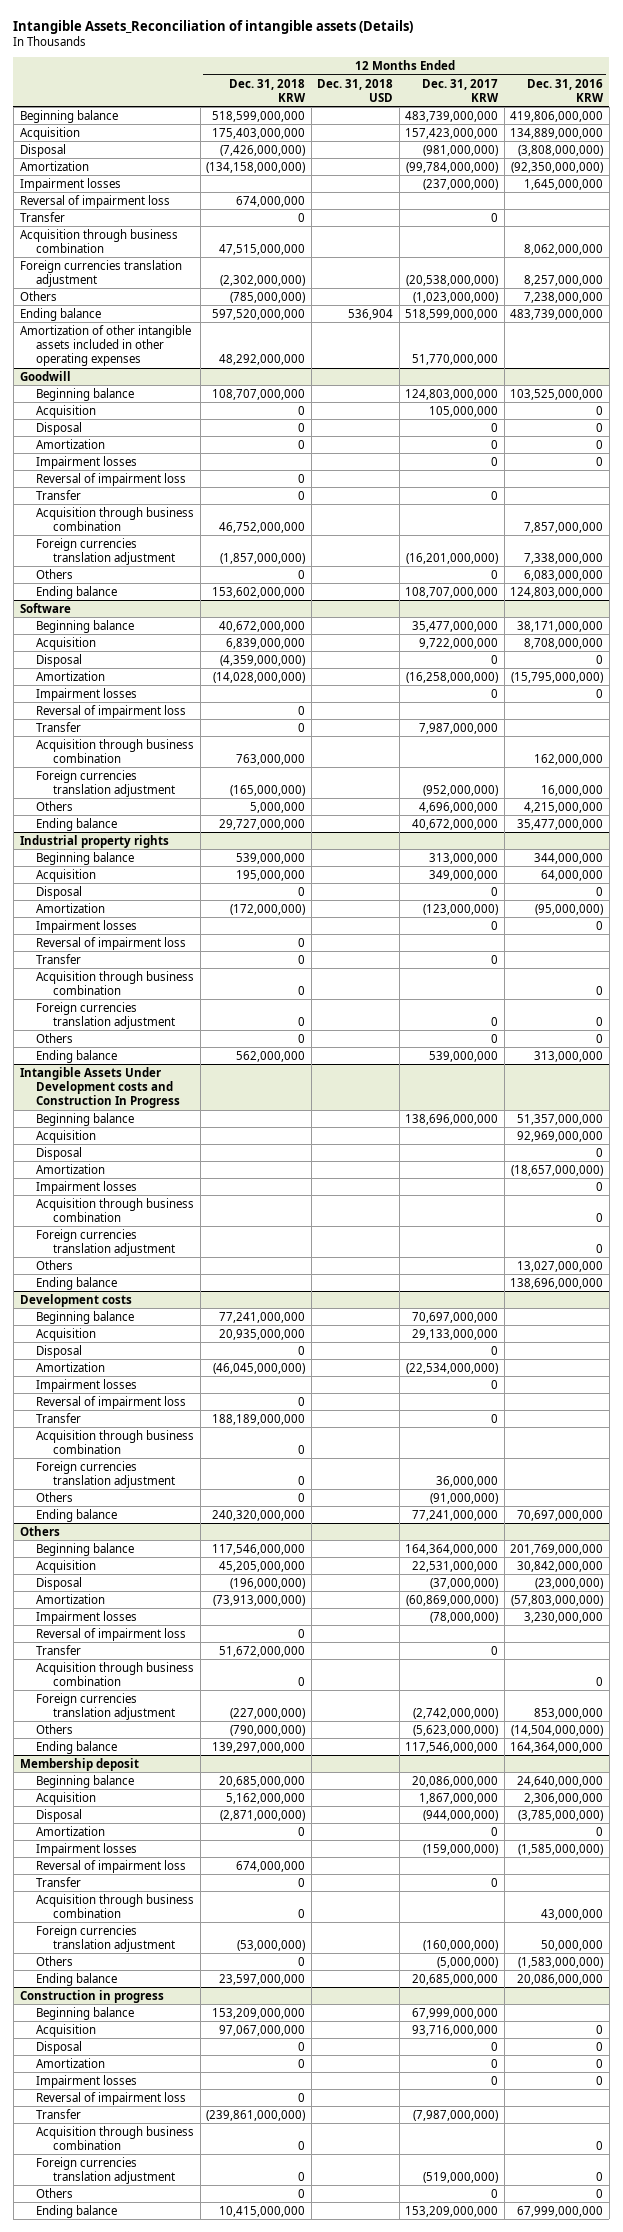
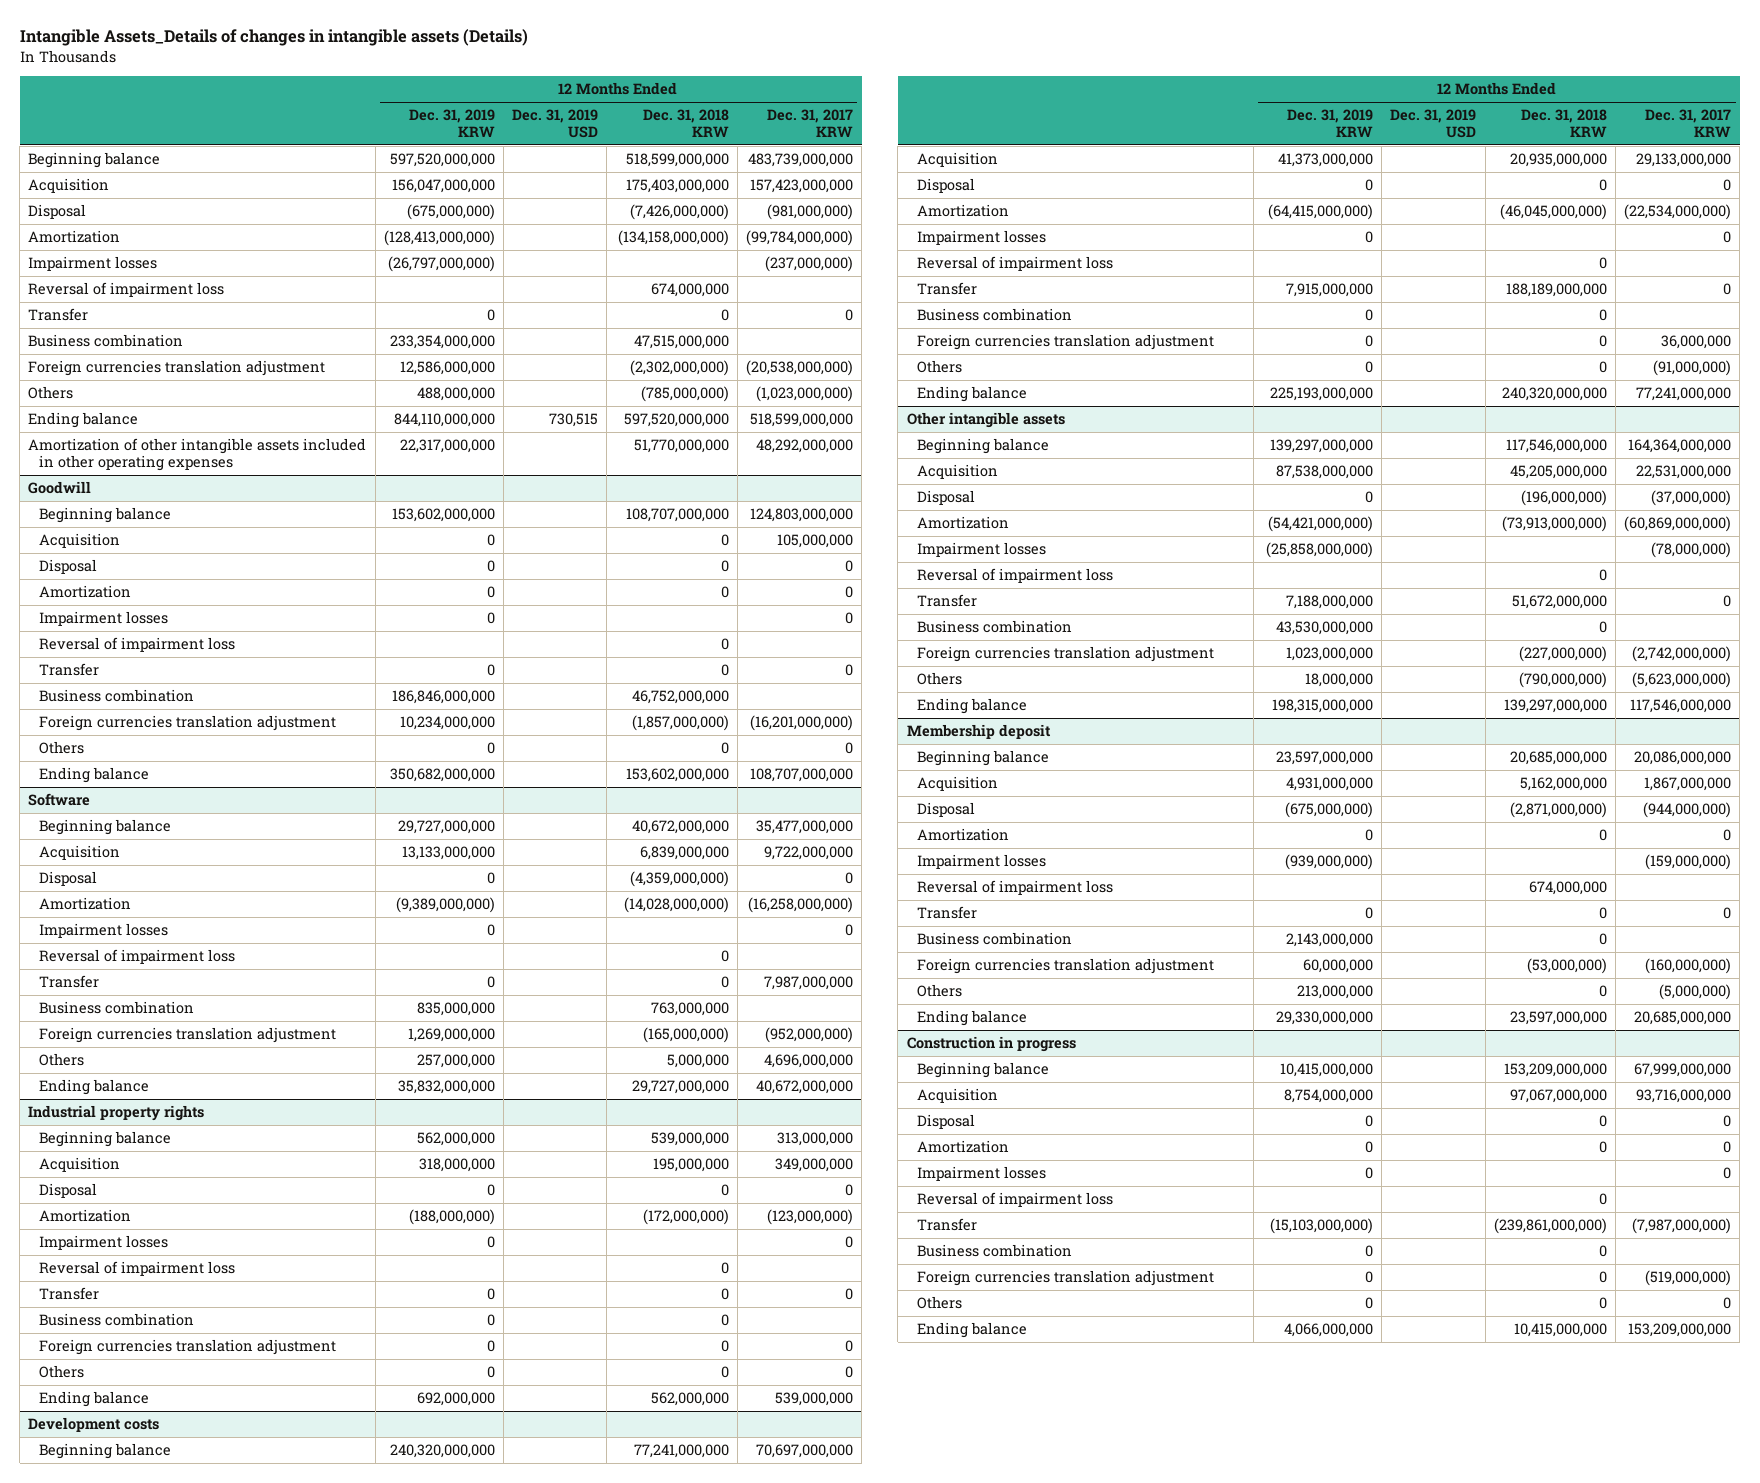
- Intangible Assets_Reconciliation of intangible assets (Details)
+ Intangible Assets_Details of changes in intangible assets (Details)
- | 12 Months Ended Dec. 31, 2018 KRW | 12 Months Ended Dec. 31, 2018 USD | 12 Months Ended Dec. 31, 2017 KRW | 12 Months Ended Dec. 31, 2016 KRW
+ | 12 Months Ended Dec. 31, 2019 KRW | 12 Months Ended Dec. 31, 2019 USD | 12 Months Ended Dec. 31, 2018 KRW | 12 Months Ended Dec. 31, 2017 KRW
- Acquisition through business combination | 47,515,000,000 | | | 8,062,000,000
+ Business combination | 233,354,000,000 | | 47,515,000,000 |
- Amortization of other intangible assets included in other operating expenses | 48,292,000,000 | | 51,770,000,000 |
+ Amortization of other intangible assets included in other operating expenses | 22,317,000,000 | | 51,770,000,000 | 48,292,000,000
@ Goodwill
- Acquisition through business combination | 46,752,000,000 | | | 7,857,000,000
+ Business combination | 186,846,000,000 | | 46,752,000,000 |
@ Software
- Acquisition through business combination | 763,000,000 | | | 162,000,000
+ Business combination | 835,000,000 | | 763,000,000 |
@ Industrial property rights
- Acquisition through business combination | 0 | | | 0
+ Business combination | 0 | | 0 |
- Intangible Assets Under Development costs and Construction In Progress
- Beginning balance | | | 138,696,000,000 | 51,357,000,000
- Acquisition | | | | 92,969,000,000
- Disposal | | | | 0
- Amortization | | | | (18,657,000,000)
- Impairment losses | | | | 0
- Acquisition through business combination | | | | 0
- Foreign currencies translation adjustment | | | | 0
- Others | | | | 13,027,000,000
- Ending balance | | | | 138,696,000,000
@ Development costs
- Acquisition through business combination | 0 | | |
+ Business combination | 0 | | 0 |
- Others
+ Other intangible assets
- Acquisition through business combination | 0 | | | 0
+ Business combination | 43,530,000,000 | | 0 |
@ Membership deposit
- Acquisition through business combination | 0 | | | 43,000,000
+ Business combination | 2,143,000,000 | | 0 |
@ Construction in progress
- Acquisition through business combination | 0 | | | 0
+ Business combination | 0 | | 0 |

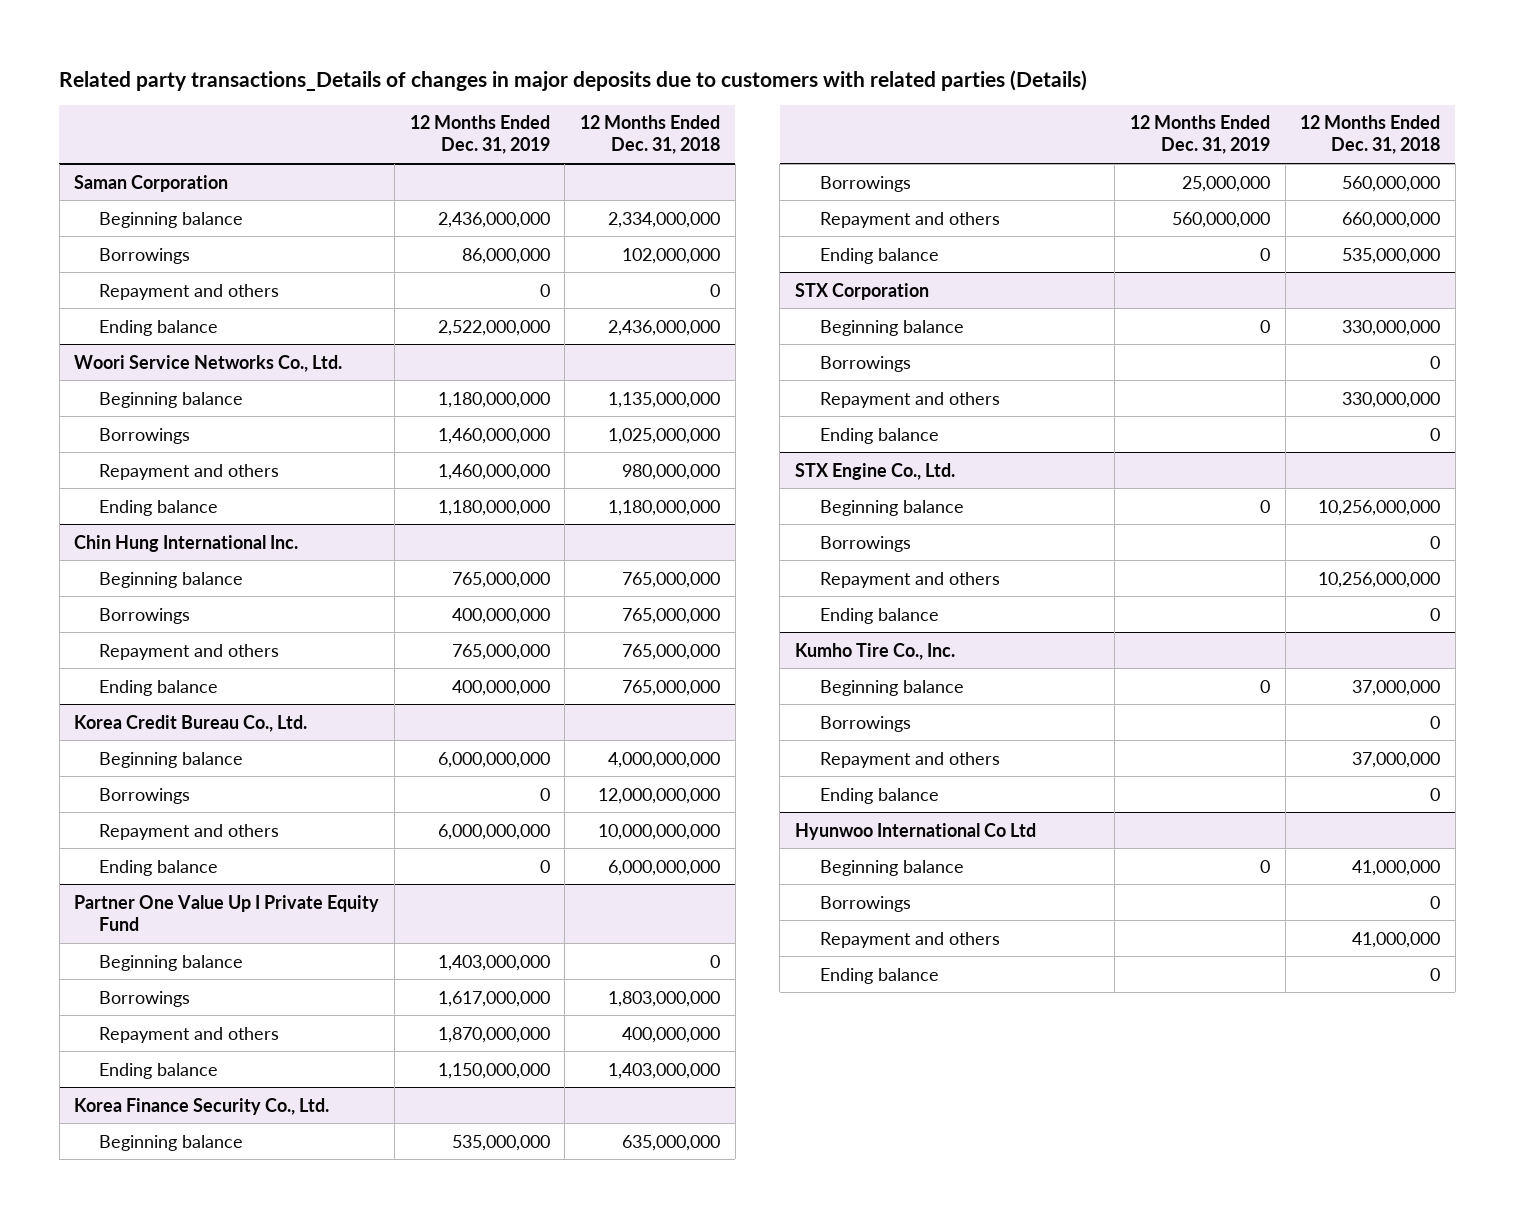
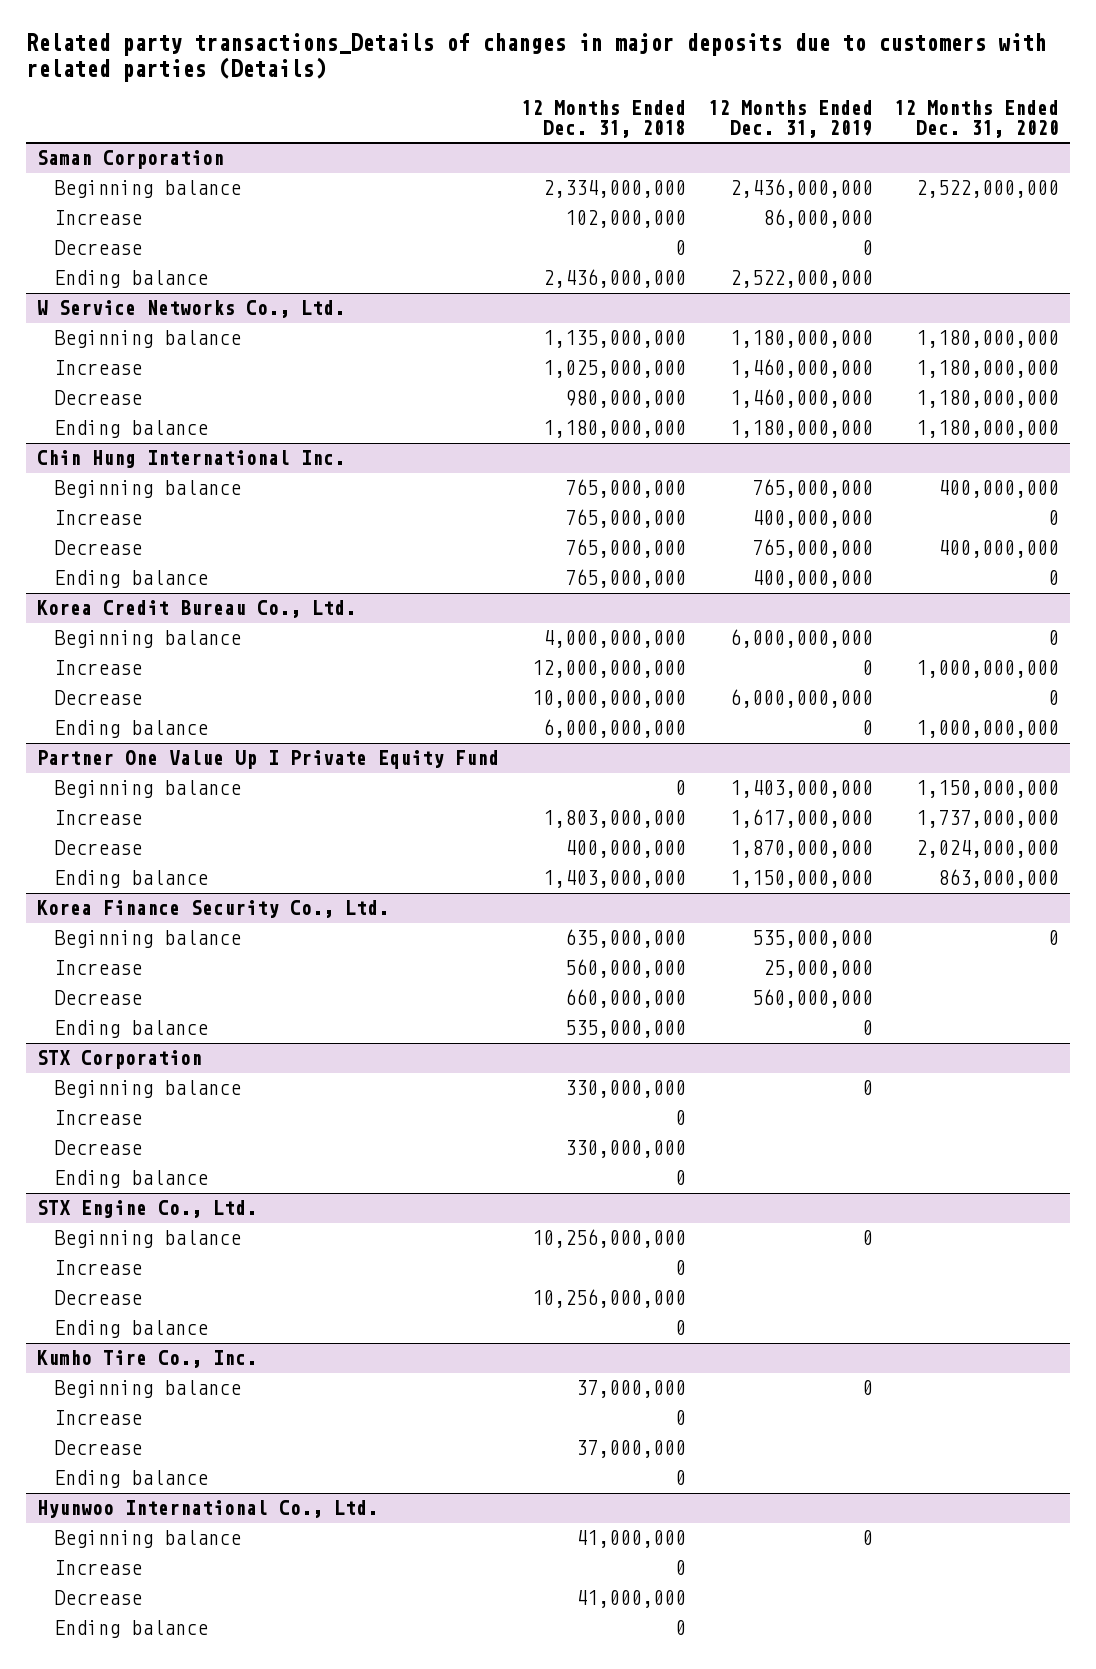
- | 12 Months Ended Dec. 31, 2019 | 12 Months Ended Dec. 31, 2018
+ | 12 Months Ended Dec. 31, 2018 | 12 Months Ended Dec. 31, 2019 | 12 Months Ended Dec. 31, 2020
@ Saman Corporation
- Borrowings | 86,000,000 | 102,000,000
- Repayment and others | 0 | 0
+ Increase | 102,000,000 | 86,000,000 |
+ Decrease | 0 | 0 |
- Woori Service Networks Co., Ltd.
+ W Service Networks Co., Ltd.
- Borrowings | 1,460,000,000 | 1,025,000,000
- Repayment and others | 1,460,000,000 | 980,000,000
+ Increase | 1,025,000,000 | 1,460,000,000 | 1,180,000,000
+ Decrease | 980,000,000 | 1,460,000,000 | 1,180,000,000
@ Chin Hung International Inc.
- Borrowings | 400,000,000 | 765,000,000
- Repayment and others | 765,000,000 | 765,000,000
+ Increase | 765,000,000 | 400,000,000 | 0
+ Decrease | 765,000,000 | 765,000,000 | 400,000,000
@ Korea Credit Bureau Co., Ltd.
- Borrowings | 0 | 12,000,000,000
- Repayment and others | 6,000,000,000 | 10,000,000,000
+ Increase | 12,000,000,000 | 0 | 1,000,000,000
+ Decrease | 10,000,000,000 | 6,000,000,000 | 0
@ Partner One Value Up I Private Equity Fund
- Borrowings | 1,617,000,000 | 1,803,000,000
- Repayment and others | 1,870,000,000 | 400,000,000
+ Increase | 1,803,000,000 | 1,617,000,000 | 1,737,000,000
+ Decrease | 400,000,000 | 1,870,000,000 | 2,024,000,000
@ Korea Finance Security Co., Ltd.
- Borrowings | 25,000,000 | 560,000,000
- Repayment and others | 560,000,000 | 660,000,000
+ Increase | 560,000,000 | 25,000,000 |
+ Decrease | 660,000,000 | 560,000,000 |
@ STX Corporation
- Borrowings | | 0
- Repayment and others | | 330,000,000
+ Increase | 0 | |
+ Decrease | 330,000,000 | |
@ STX Engine Co., Ltd.
- Borrowings | | 0
- Repayment and others | | 10,256,000,000
+ Increase | 0 | |
+ Decrease | 10,256,000,000 | |
@ Kumho Tire Co., Inc.
- Borrowings | | 0
- Repayment and others | | 37,000,000
+ Increase | 0 | |
+ Decrease | 37,000,000 | |
- Hyunwoo International Co Ltd
+ Hyunwoo International Co., Ltd.
- Borrowings | | 0
- Repayment and others | | 41,000,000
+ Increase | 0 | |
+ Decrease | 41,000,000 | |

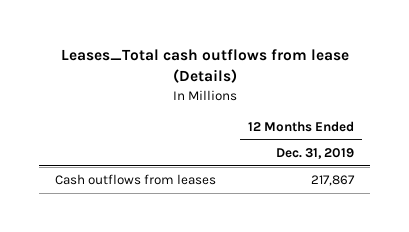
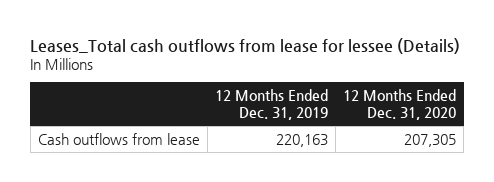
- Leases_Total cash outflows from lease (Details)
+ Leases_Total cash outflows from lease for lessee (Details)
- | 12 Months Ended Dec. 31, 2019
+ | 12 Months Ended Dec. 31, 2019 | 12 Months Ended Dec. 31, 2020
- Cash outflows from leases | 217,867
+ Cash outflows from lease | 220,163 | 207,305

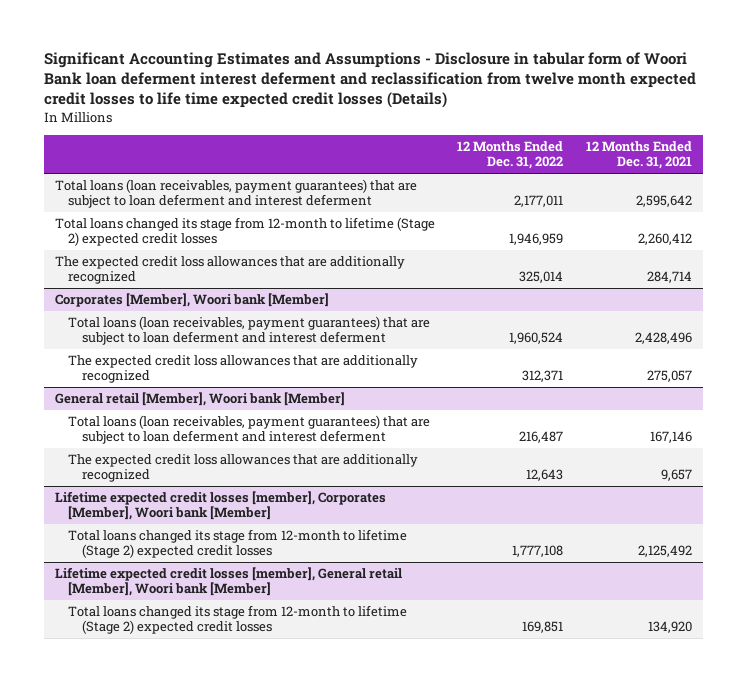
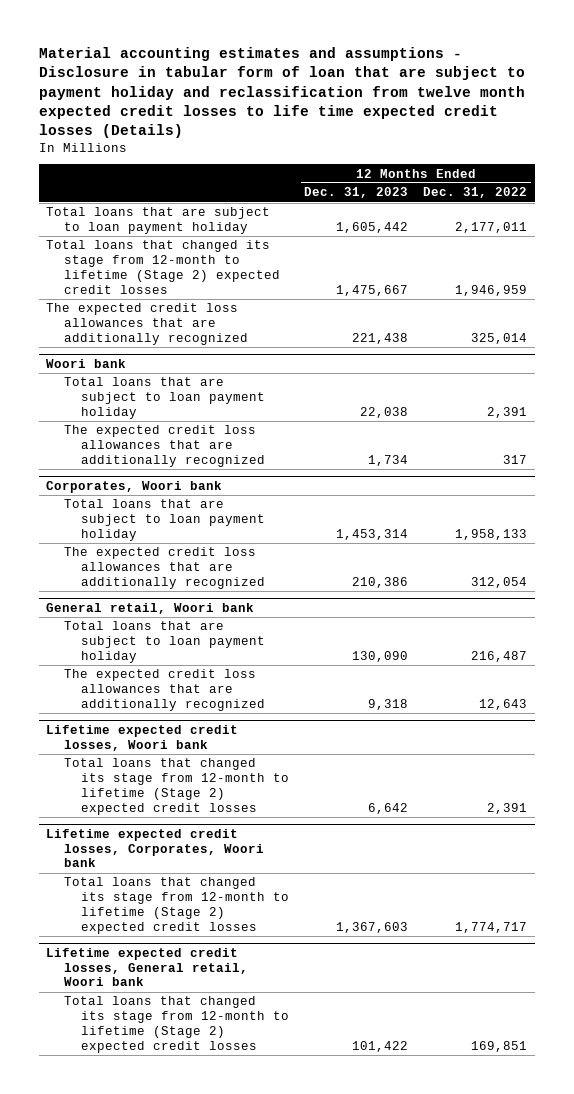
- Significant Accounting Estimates and Assumptions - Disclosure in tabular form of Woori Bank loan deferment interest deferment and reclassification from twelve month expected credit losses to life time expected credit losses (Details)
+ Material accounting estimates and assumptions - Disclosure in tabular form of loan that are subject to payment holiday and reclassification from twelve month expected credit losses to life time expected credit losses (Details)
- | 12 Months Ended Dec. 31, 2022 | 12 Months Ended Dec. 31, 2021
+ | 12 Months Ended Dec. 31, 2023 | 12 Months Ended Dec. 31, 2022
- Total loans (loan receivables, payment guarantees) that are subject to loan deferment and interest deferment | 2,177,011 | 2,595,642
- Total loans changed its stage from 12-month to lifetime (Stage 2) expected credit losses | 1,946,959 | 2,260,412
+ Total loans that are subject to loan payment holiday | 1,605,442 | 2,177,011
+ Total loans that changed its stage from 12-month to lifetime (Stage 2) expected credit losses | 1,475,667 | 1,946,959
- Corporates [Member], Woori bank [Member]
- Total loans (loan receivables, payment guarantees) that are subject to loan deferment and interest deferment | 1,960,524 | 2,428,496
- The expected credit loss allowances that are additionally recognized | 312,371 | 275,057
- General retail [Member], Woori bank [Member]
- Total loans (loan receivables, payment guarantees) that are subject to loan deferment and interest deferment | 216,487 | 167,146
+ Woori bank
+ Total loans that are subject to loan payment holiday | 22,038 | 2,391
+ The expected credit loss allowances that are additionally recognized | 1,734 | 317
+ Corporates, Woori bank
+ Total loans that are subject to loan payment holiday | 1,453,314 | 1,958,133
+ The expected credit loss allowances that are additionally recognized | 210,386 | 312,054
+ General retail, Woori bank
+ Total loans that are subject to loan payment holiday | 130,090 | 216,487
- Lifetime expected credit losses [member], Corporates [Member], Woori bank [Member]
- Total loans changed its stage from 12-month to lifetime (Stage 2) expected credit losses | 1,777,108 | 2,125,492
- Lifetime expected credit losses [member], General retail [Member], Woori bank [Member]
- Total loans changed its stage from 12-month to lifetime (Stage 2) expected credit losses | 169,851 | 134,920
+ Lifetime expected credit losses, Woori bank
+ Total loans that changed its stage from 12-month to lifetime (Stage 2) expected credit losses | 6,642 | 2,391
+ Lifetime expected credit losses, Corporates, Woori bank
+ Total loans that changed its stage from 12-month to lifetime (Stage 2) expected credit losses | 1,367,603 | 1,774,717
+ Lifetime expected credit losses, General retail, Woori bank
+ Total loans that changed its stage from 12-month to lifetime (Stage 2) expected credit losses | 101,422 | 169,851

